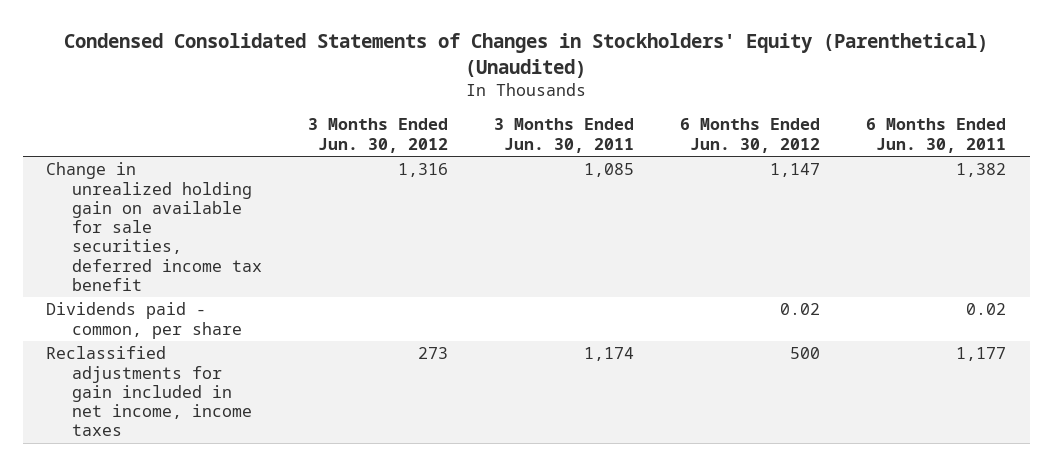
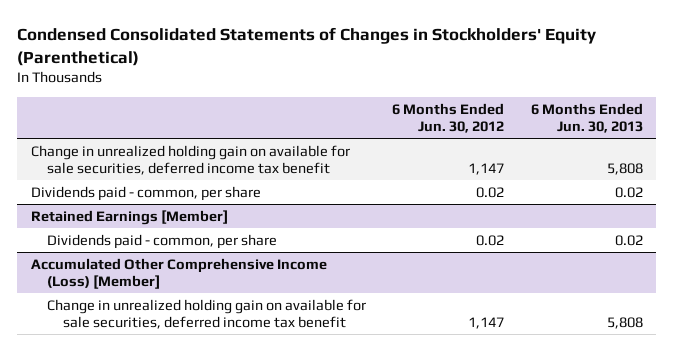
- Condensed Consolidated Statements of Changes in Stockholders' Equity (Parenthetical) (Unaudited)
+ Condensed Consolidated Statements of Changes in Stockholders' Equity (Parenthetical)
- | 3 Months Ended Jun. 30, 2012 | 3 Months Ended Jun. 30, 2011 | 6 Months Ended Jun. 30, 2012 | 6 Months Ended Jun. 30, 2011
+ | 6 Months Ended Jun. 30, 2012 | 6 Months Ended Jun. 30, 2013
- Reclassified adjustments for gain included in net income, income taxes | 273 | 1,174 | 500 | 1,177
+ Retained Earnings [Member]
+ Dividends paid - common, per share | 0.02 | 0.02
+ Accumulated Other Comprehensive Income (Loss) [Member]
+ Change in unrealized holding gain on available for sale securities, deferred income tax benefit | 1,147 | 5,808

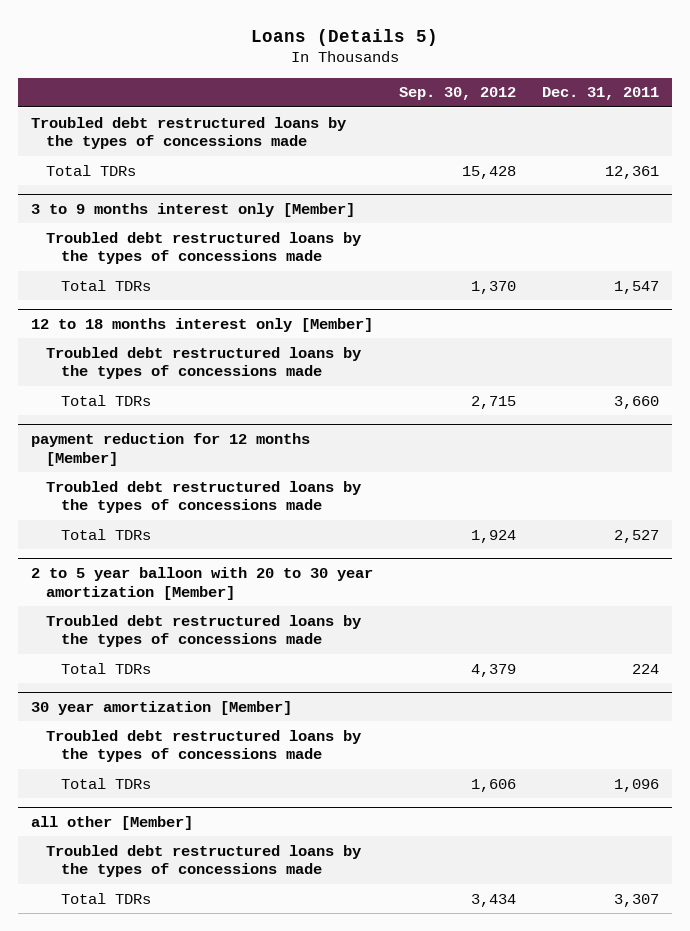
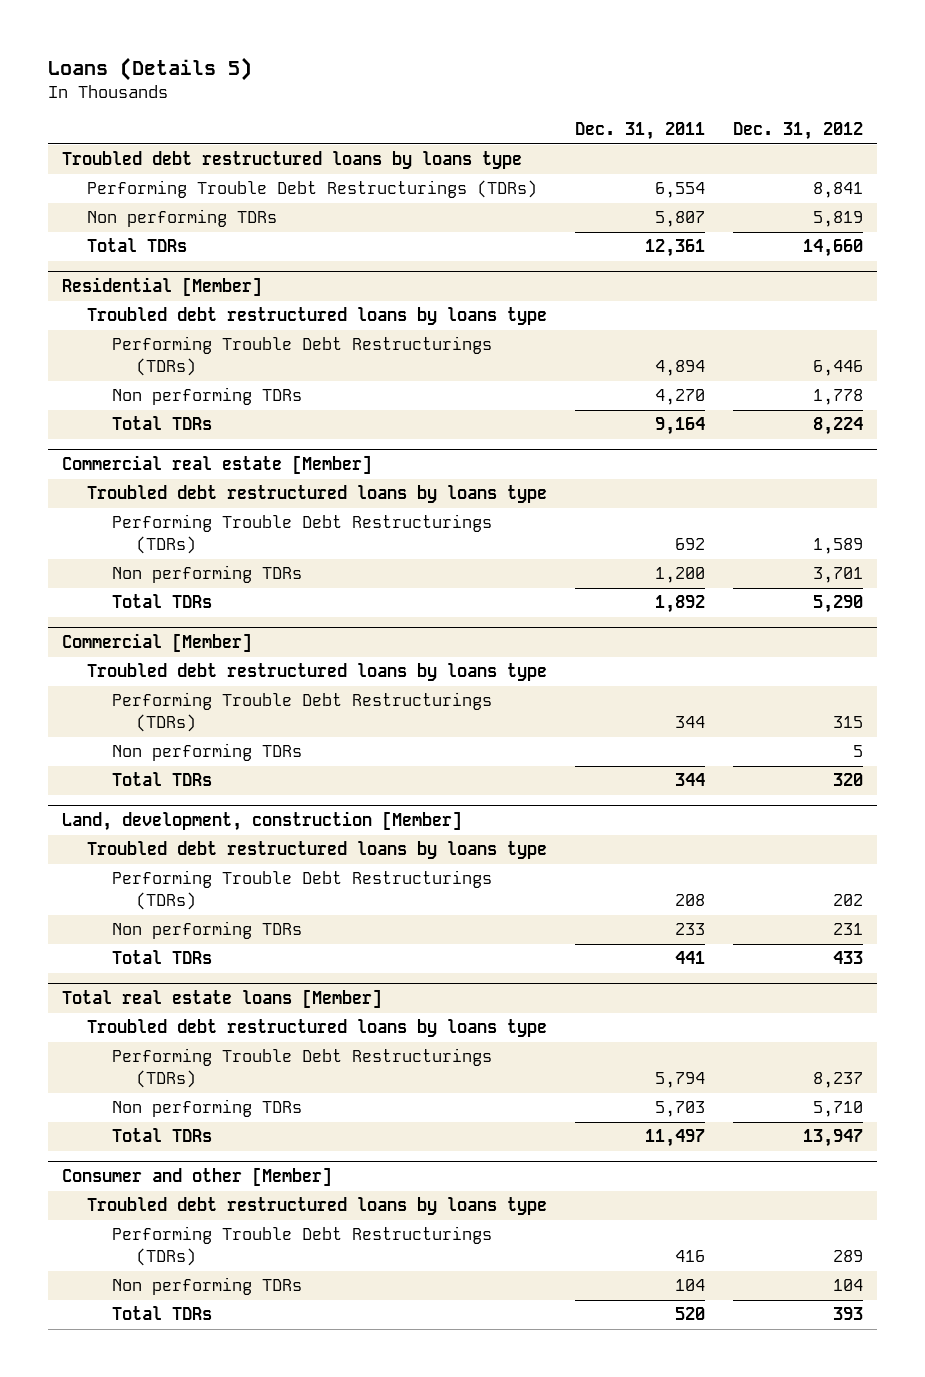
- | Sep. 30, 2012 | Dec. 31, 2011
+ | Dec. 31, 2011 | Dec. 31, 2012
- Troubled debt restructured loans by the types of concessions made
+ Troubled debt restructured loans by loans type
+ Performing Trouble Debt Restructurings (TDRs) | 6,554 | 8,841
+ Non performing TDRs | 5,807 | 5,819
- 3 to 9 months interest only [Member]
- Troubled debt restructured loans by the types of concessions made
- Total TDRs | 1,370 | 1,547
- 12 to 18 months interest only [Member]
- Troubled debt restructured loans by the types of concessions made
- Total TDRs | 2,715 | 3,660
- payment reduction for 12 months [Member]
- Troubled debt restructured loans by the types of concessions made
- Total TDRs | 1,924 | 2,527
- 2 to 5 year balloon with 20 to 30 year amortization [Member]
- Troubled debt restructured loans by the types of concessions made
- Total TDRs | 4,379 | 224
- 30 year amortization [Member]
- Troubled debt restructured loans by the types of concessions made
- Total TDRs | 1,606 | 1,096
- all other [Member]
- Troubled debt restructured loans by the types of concessions made
- Total TDRs | 3,434 | 3,307
+ Residential [Member]
+ Troubled debt restructured loans by loans type
+ Performing Trouble Debt Restructurings (TDRs) | 4,894 | 6,446
+ Non performing TDRs | 4,270 | 1,778
+ Total TDRs | 9,164 | 8,224
+ Commercial real estate [Member]
+ Troubled debt restructured loans by loans type
+ Performing Trouble Debt Restructurings (TDRs) | 692 | 1,589
+ Non performing TDRs | 1,200 | 3,701
+ Total TDRs | 1,892 | 5,290
+ Commercial [Member]
+ Troubled debt restructured loans by loans type
+ Performing Trouble Debt Restructurings (TDRs) | 344 | 315
+ Non performing TDRs | | 5
+ Total TDRs | 344 | 320
+ Land, development, construction [Member]
+ Troubled debt restructured loans by loans type
+ Performing Trouble Debt Restructurings (TDRs) | 208 | 202
+ Non performing TDRs | 233 | 231
+ Total TDRs | 441 | 433
+ Total real estate loans [Member]
+ Troubled debt restructured loans by loans type
+ Performing Trouble Debt Restructurings (TDRs) | 5,794 | 8,237
+ Non performing TDRs | 5,703 | 5,710
+ Total TDRs | 11,497 | 13,947
+ Consumer and other [Member]
+ Troubled debt restructured loans by loans type
+ Performing Trouble Debt Restructurings (TDRs) | 416 | 289
+ Non performing TDRs | 104 | 104
+ Total TDRs | 520 | 393

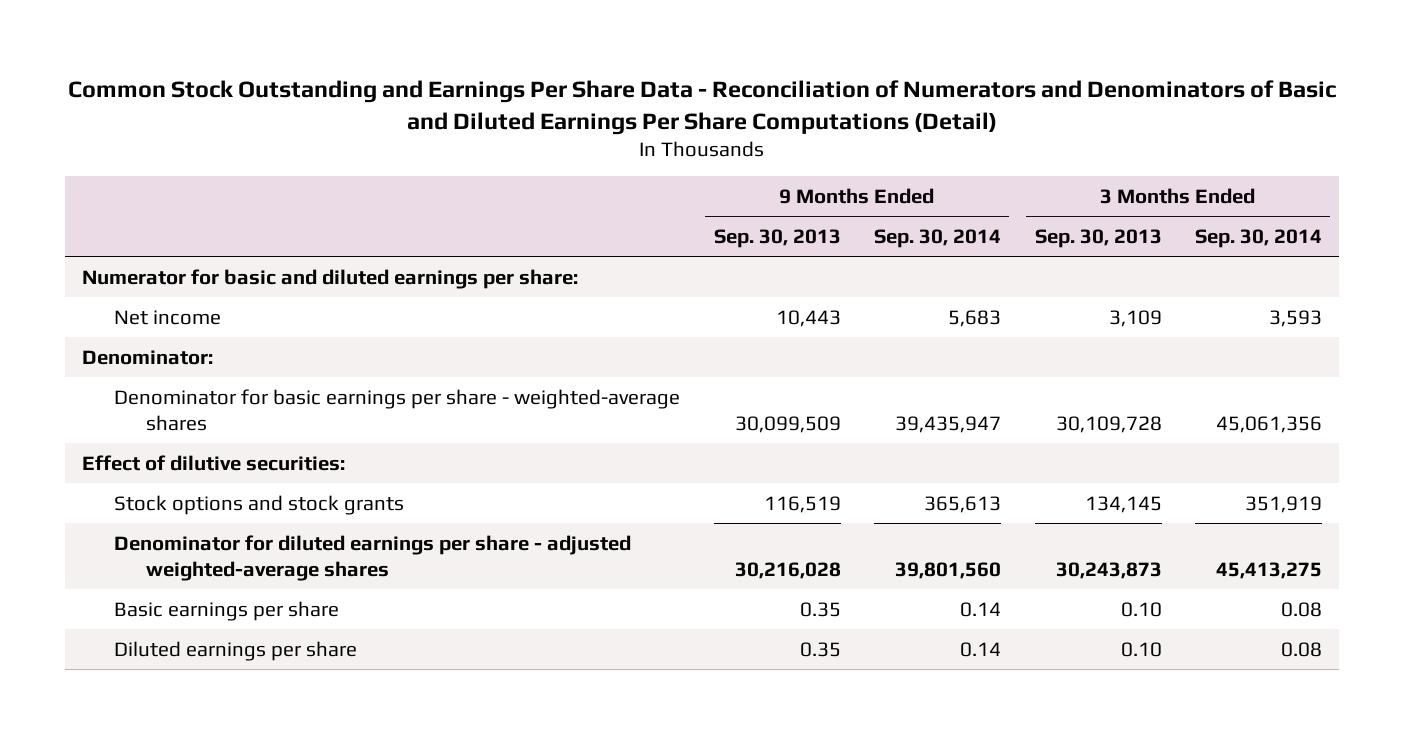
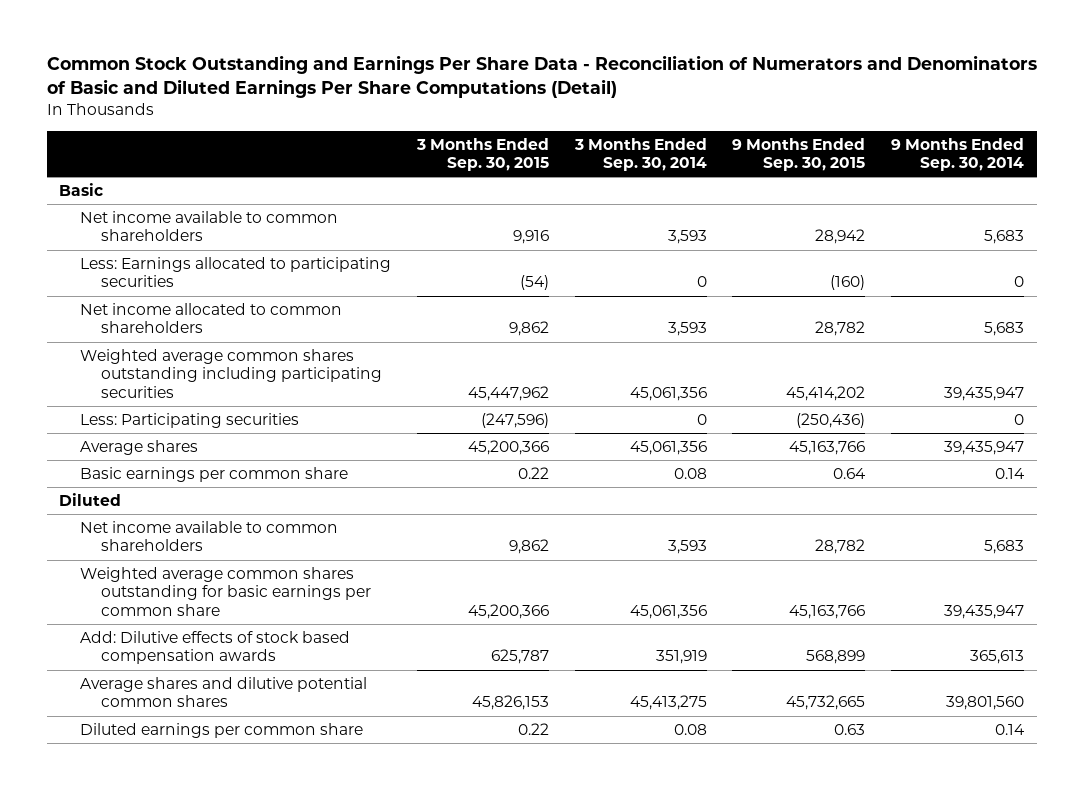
- | 9 Months Ended Sep. 30, 2013 | 9 Months Ended Sep. 30, 2014 | 3 Months Ended Sep. 30, 2013 | 3 Months Ended Sep. 30, 2014
+ | 3 Months Ended Sep. 30, 2015 | 3 Months Ended Sep. 30, 2014 | 9 Months Ended Sep. 30, 2015 | 9 Months Ended Sep. 30, 2014
- Numerator for basic and diluted earnings per share:
- Net income | 10,443 | 5,683 | 3,109 | 3,593
- Denominator:
- Denominator for basic earnings per share - weighted-average shares | 30,099,509 | 39,435,947 | 30,109,728 | 45,061,356
- Effect of dilutive securities:
- Stock options and stock grants | 116,519 | 365,613 | 134,145 | 351,919
- Denominator for diluted earnings per share - adjusted weighted-average shares | 30,216,028 | 39,801,560 | 30,243,873 | 45,413,275
- Basic earnings per share | 0.35 | 0.14 | 0.10 | 0.08
- Diluted earnings per share | 0.35 | 0.14 | 0.10 | 0.08
+ Basic
+ Net income available to common shareholders | 9,916 | 3,593 | 28,942 | 5,683
+ Less: Earnings allocated to participating securities | (54) | 0 | (160) | 0
+ Net income allocated to common shareholders | 9,862 | 3,593 | 28,782 | 5,683
+ Weighted average common shares outstanding including participating securities | 45,447,962 | 45,061,356 | 45,414,202 | 39,435,947
+ Less: Participating securities | (247,596) | 0 | (250,436) | 0
+ Average shares | 45,200,366 | 45,061,356 | 45,163,766 | 39,435,947
+ Basic earnings per common share | 0.22 | 0.08 | 0.64 | 0.14
+ Diluted
+ Net income available to common shareholders | 9,862 | 3,593 | 28,782 | 5,683
+ Weighted average common shares outstanding for basic earnings per common share | 45,200,366 | 45,061,356 | 45,163,766 | 39,435,947
+ Add: Dilutive effects of stock based compensation awards | 625,787 | 351,919 | 568,899 | 365,613
+ Average shares and dilutive potential common shares | 45,826,153 | 45,413,275 | 45,732,665 | 39,801,560
+ Diluted earnings per common share | 0.22 | 0.08 | 0.63 | 0.14

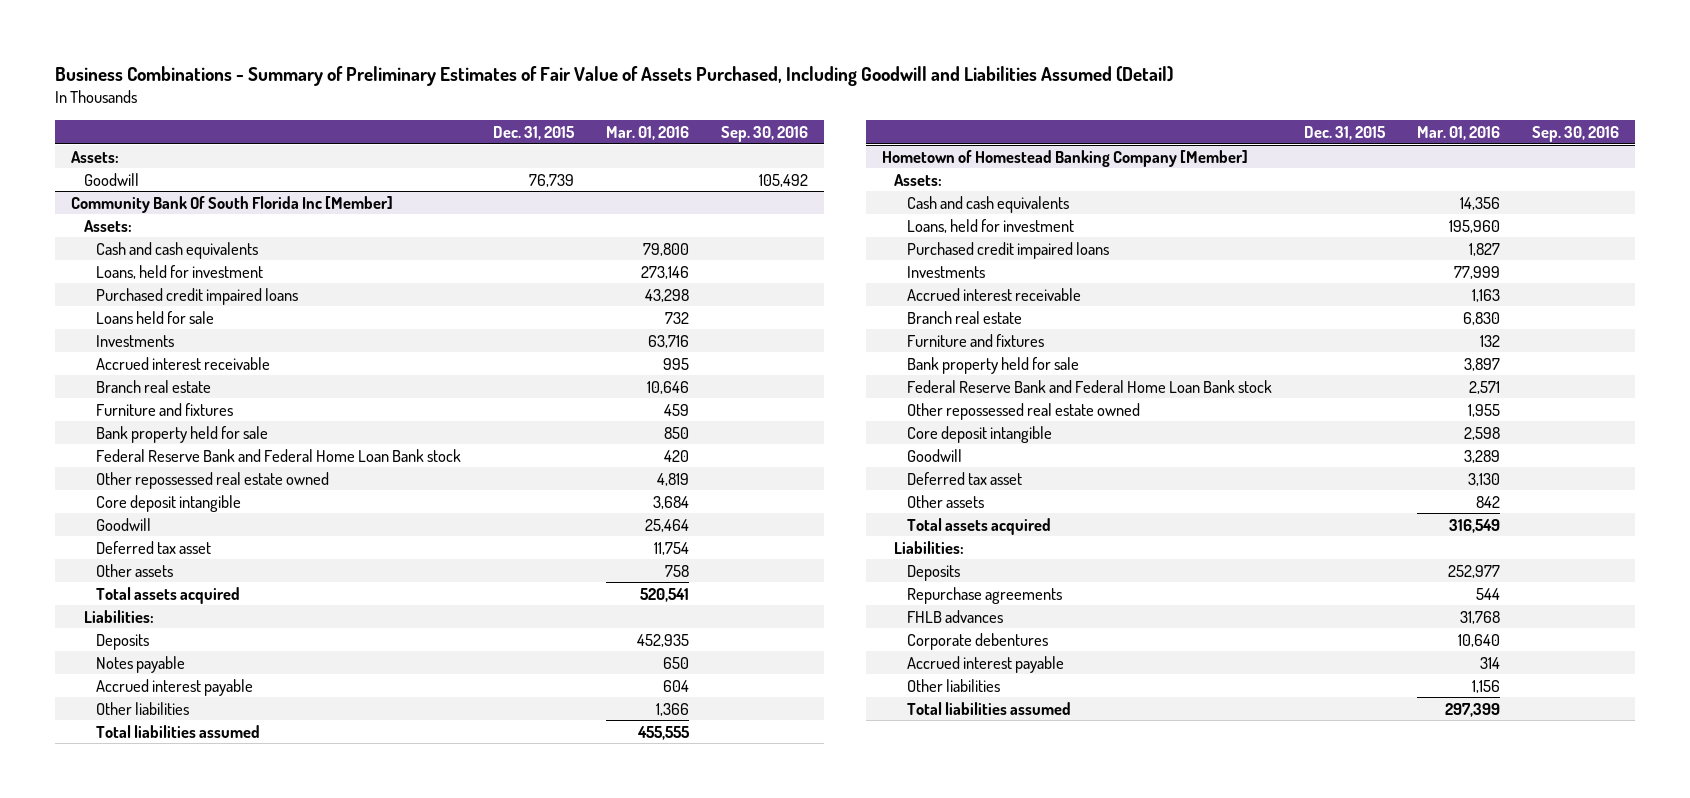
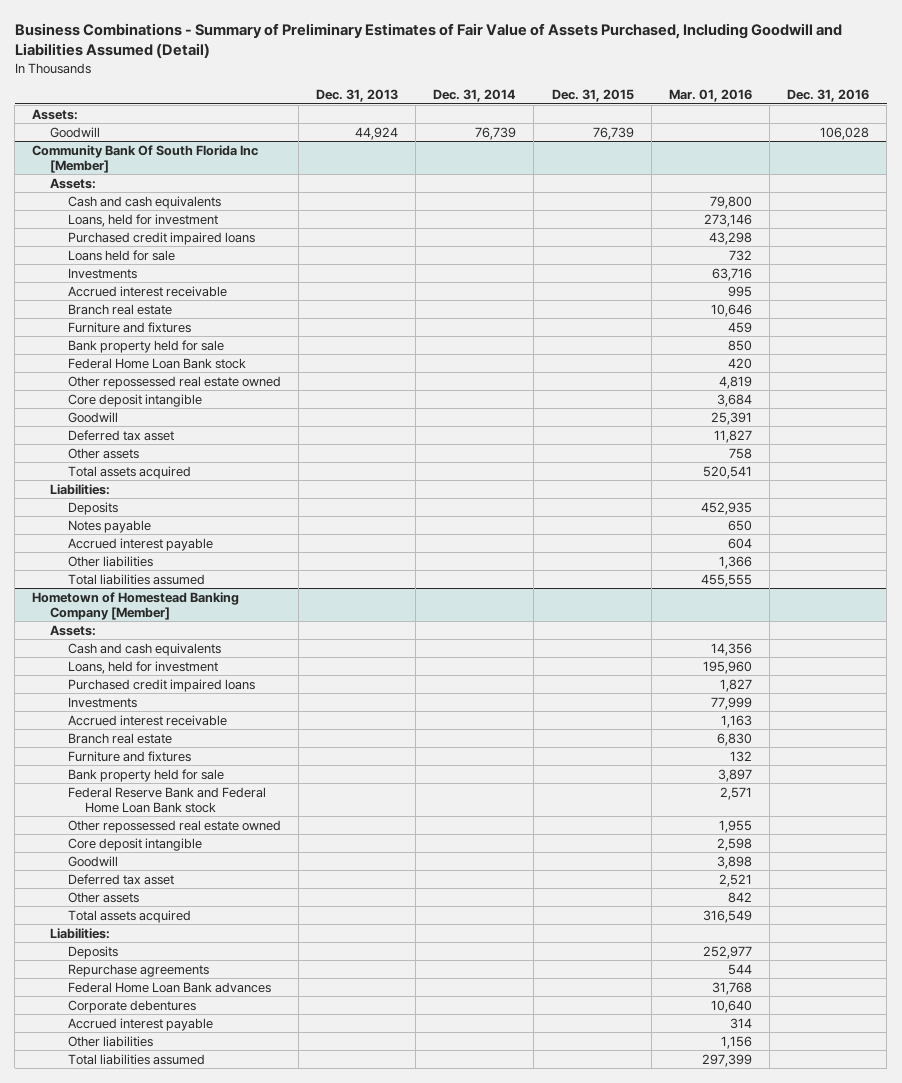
- | Dec. 31, 2015 | Mar. 01, 2016 | Sep. 30, 2016
+ | Dec. 31, 2013 | Dec. 31, 2014 | Dec. 31, 2015 | Mar. 01, 2016 | Dec. 31, 2016
@ Community Bank Of South Florida Inc [Member]
- Federal Reserve Bank and Federal Home Loan Bank stock | | 420 |
+ Federal Home Loan Bank stock | | | | 420 |
- Goodwill | | 25,464 |
- Deferred tax asset | | 11,754 |
+ Goodwill | | | | 25,391 |
+ Deferred tax asset | | | | 11,827 |
@ Hometown of Homestead Banking Company [Member]
- Goodwill | | 3,289 |
- Deferred tax asset | | 3,130 |
+ Goodwill | | | | 3,898 |
+ Deferred tax asset | | | | 2,521 |
- FHLB advances | | 31,768 |
+ Federal Home Loan Bank advances | | | | 31,768 |

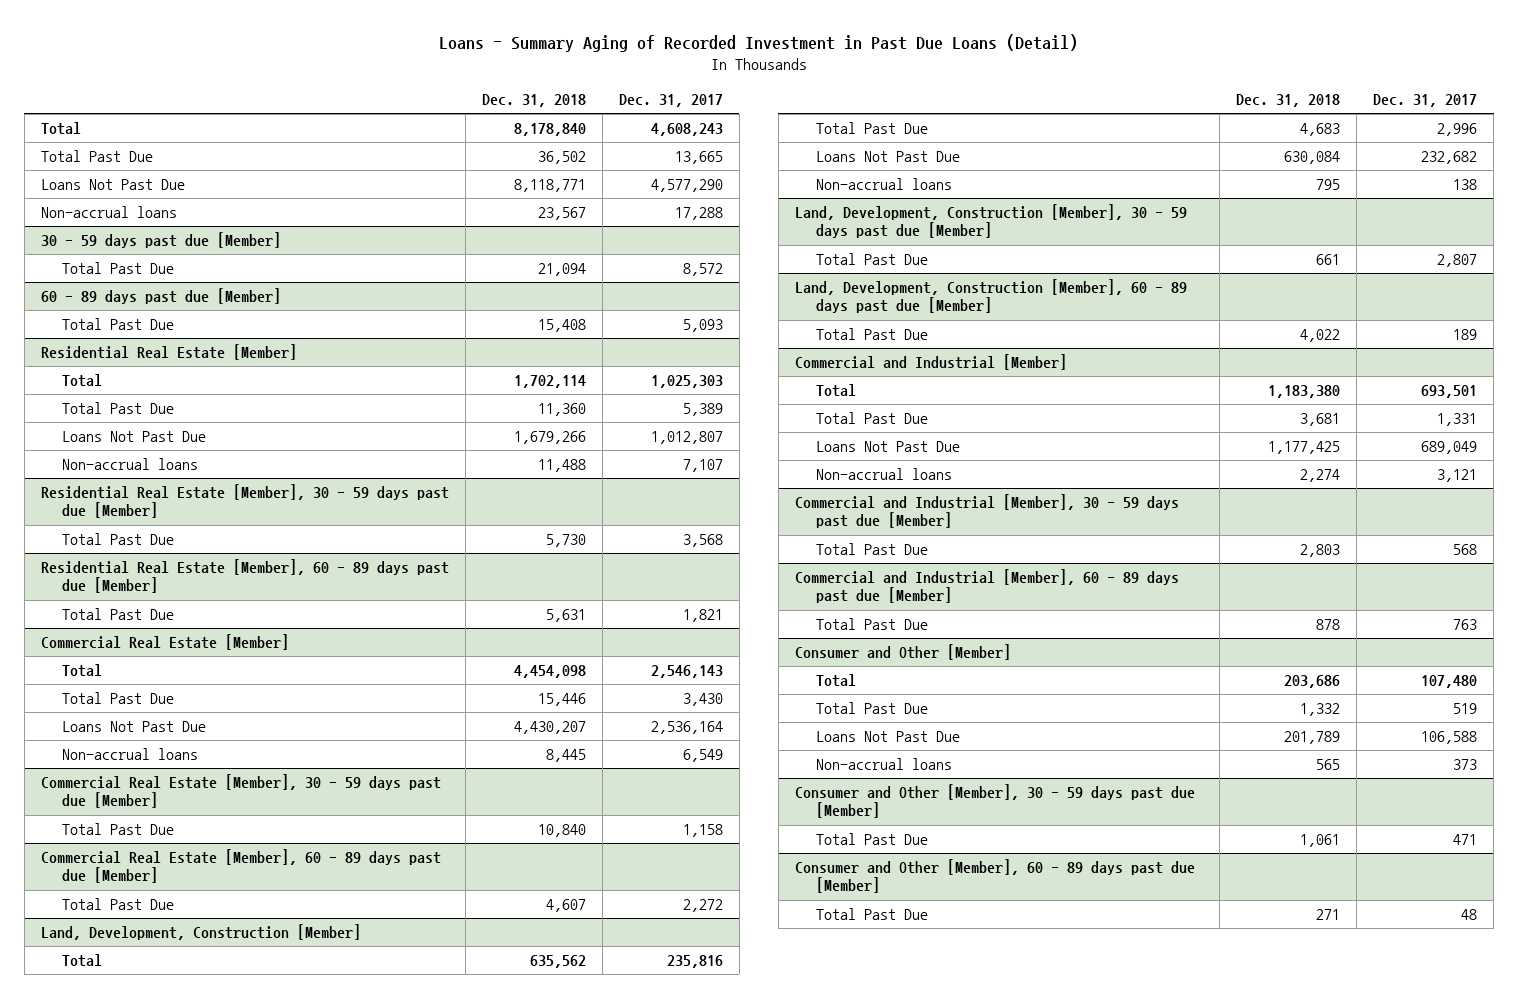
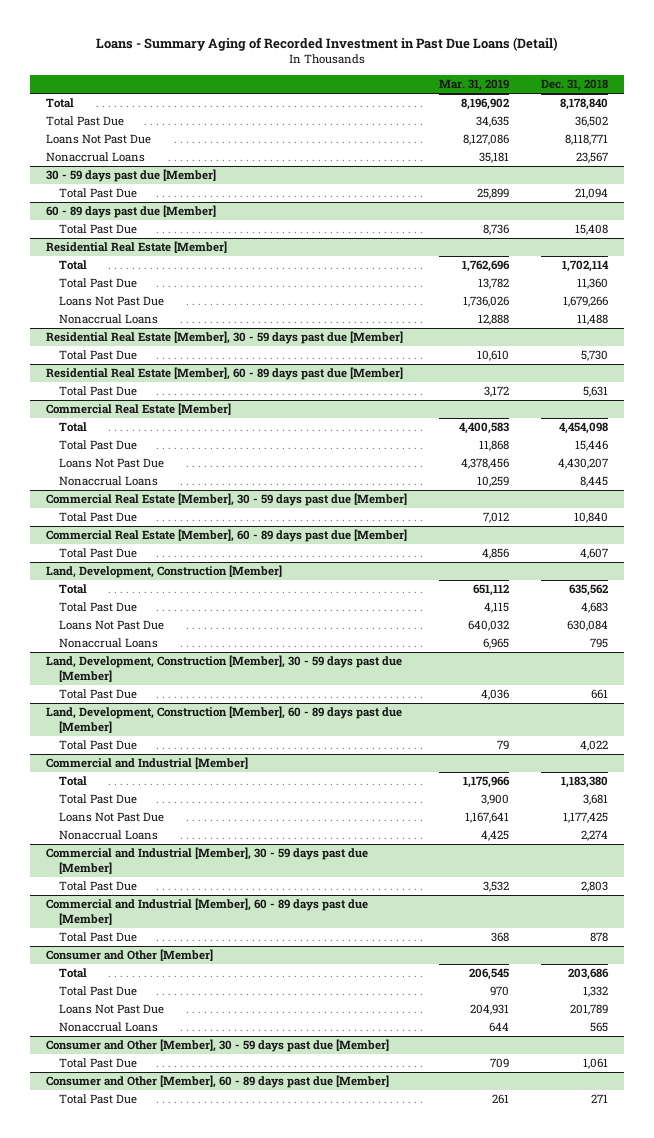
- | Dec. 31, 2018 | Dec. 31, 2017
+ | Mar. 31, 2019 | Dec. 31, 2018
- Non-accrual loans | 23,567 | 17,288
+ Nonaccrual Loans | 35,181 | 23,567
@ Residential Real Estate [Member]
- Non-accrual loans | 11,488 | 7,107
+ Nonaccrual Loans | 12,888 | 11,488
@ Commercial Real Estate [Member]
- Non-accrual loans | 8,445 | 6,549
+ Nonaccrual Loans | 10,259 | 8,445
@ Land, Development, Construction [Member]
- Non-accrual loans | 795 | 138
+ Nonaccrual Loans | 6,965 | 795
@ Commercial and Industrial [Member]
- Non-accrual loans | 2,274 | 3,121
+ Nonaccrual Loans | 4,425 | 2,274
@ Consumer and Other [Member]
- Non-accrual loans | 565 | 373
+ Nonaccrual Loans | 644 | 565

